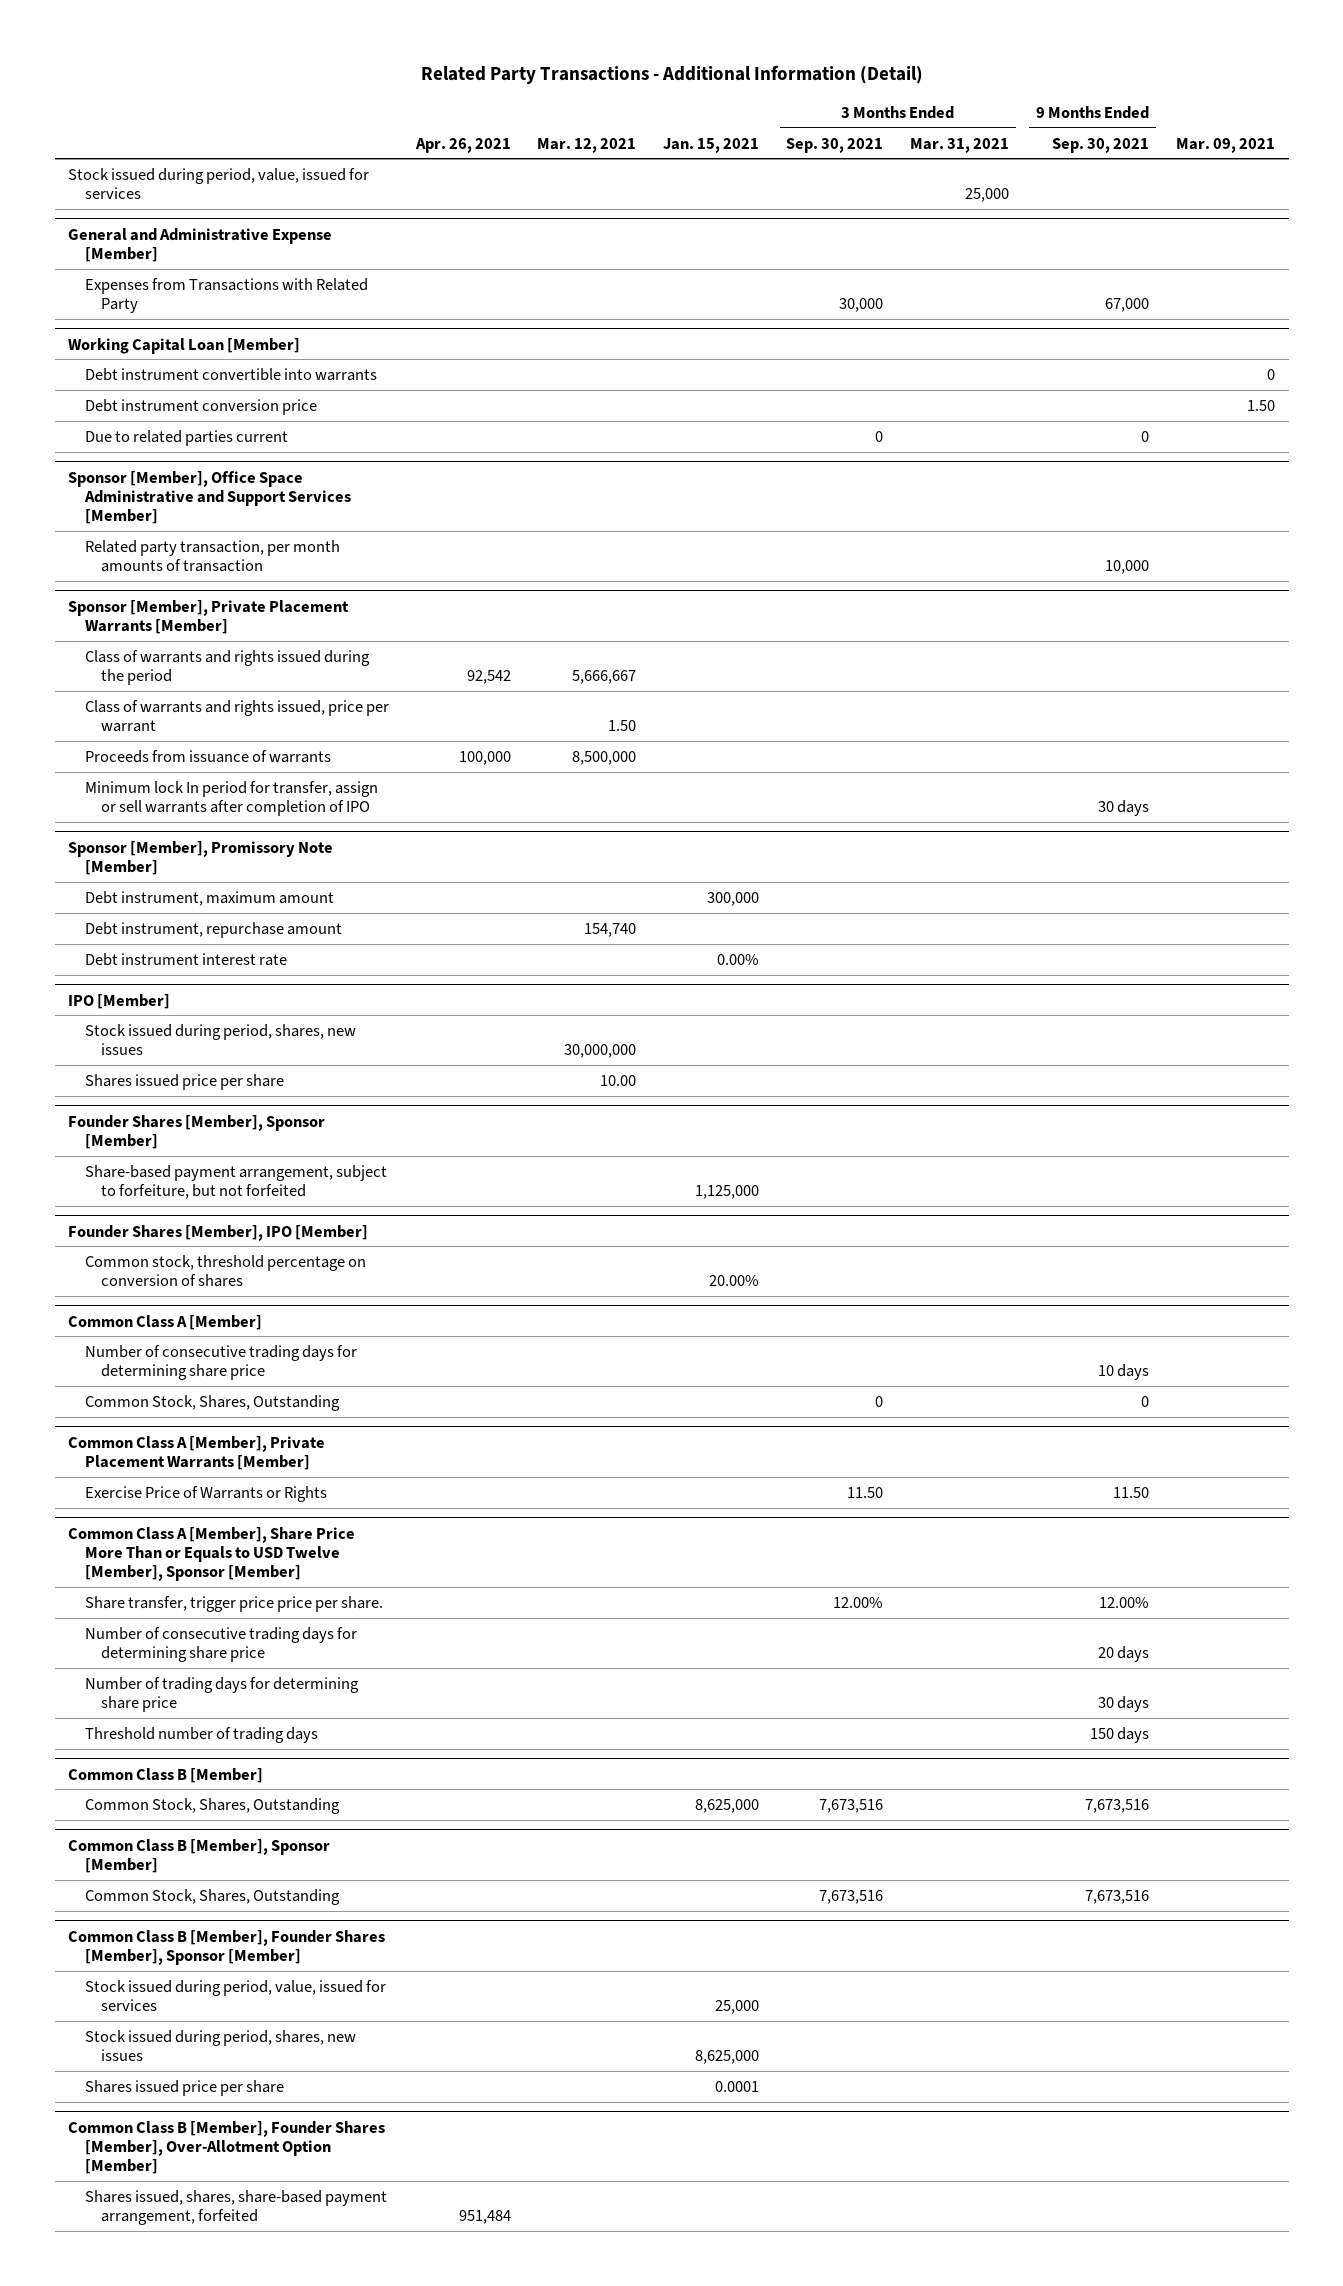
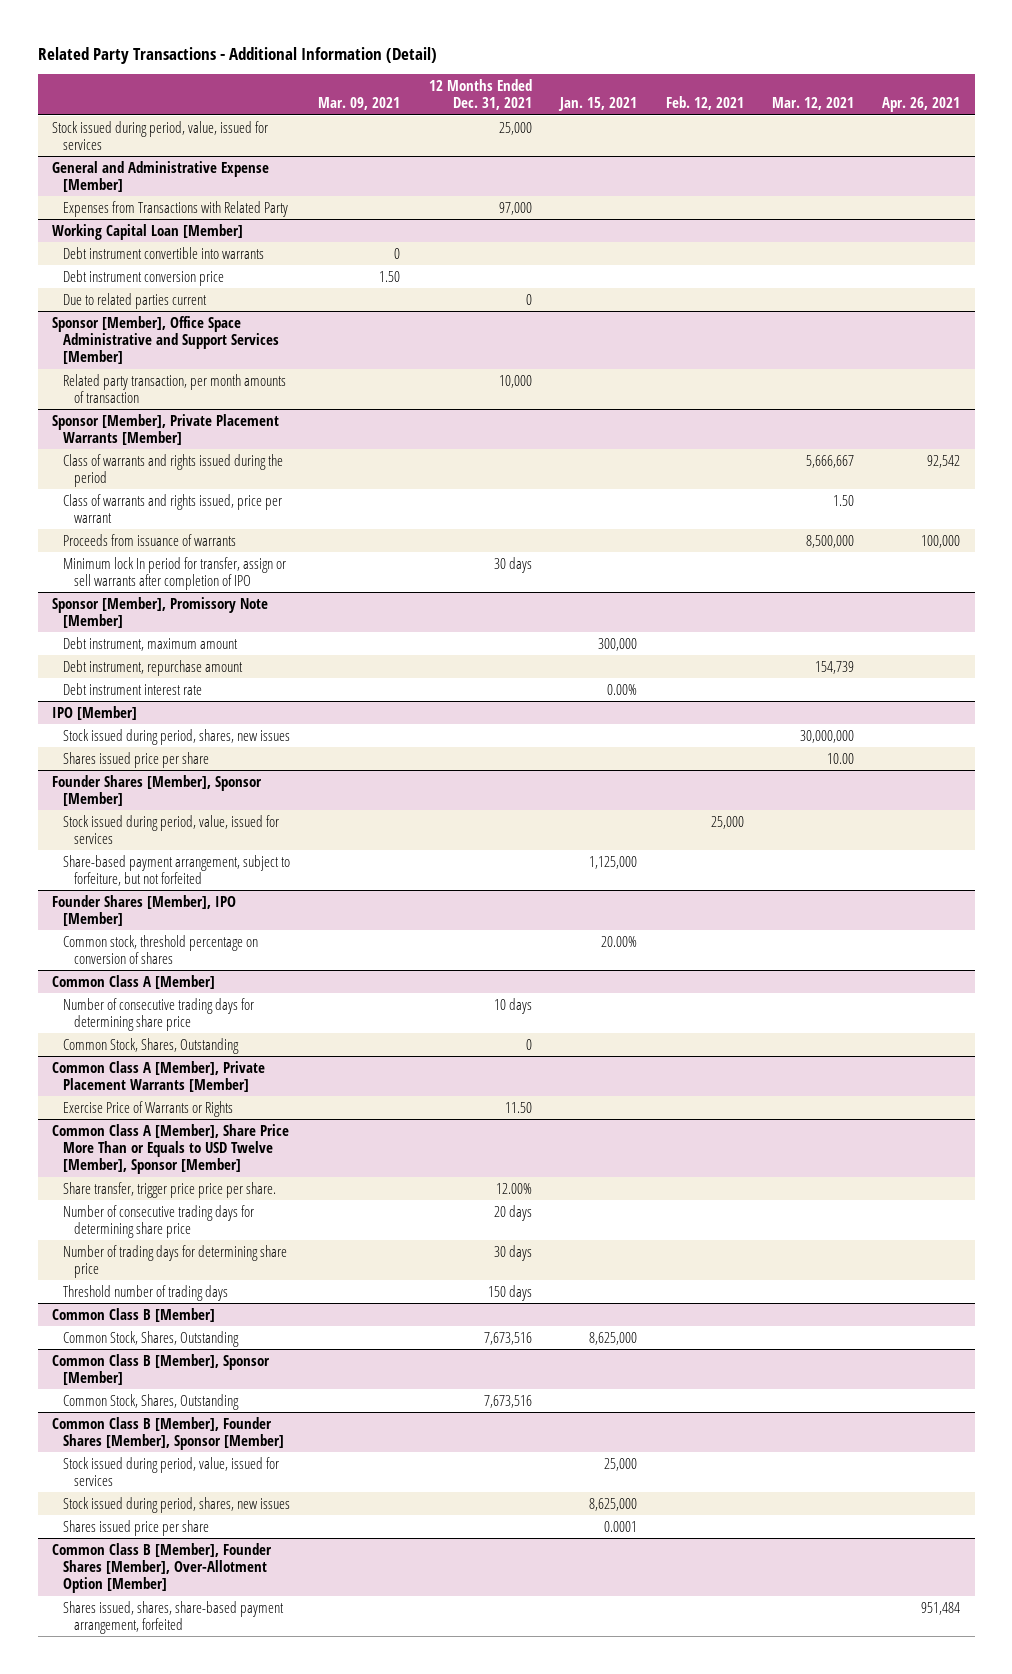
- | Apr. 26, 2021 | Mar. 12, 2021 | Jan. 15, 2021 | 3 Months Ended Sep. 30, 2021 | 3 Months Ended Mar. 31, 2021 | 9 Months Ended Sep. 30, 2021 | Mar. 09, 2021
+ | Mar. 09, 2021 | 12 Months Ended Dec. 31, 2021 | Jan. 15, 2021 | Feb. 12, 2021 | Mar. 12, 2021 | Apr. 26, 2021
@ Sponsor [Member], Promissory Note [Member]
- Debt instrument, repurchase amount | | 154,740 | | | | |
+ Debt instrument, repurchase amount | | | | | 154,739 |
@ Founder Shares [Member], Sponsor [Member]
+ Stock issued during period, value, issued for services | | | | 25,000 | |

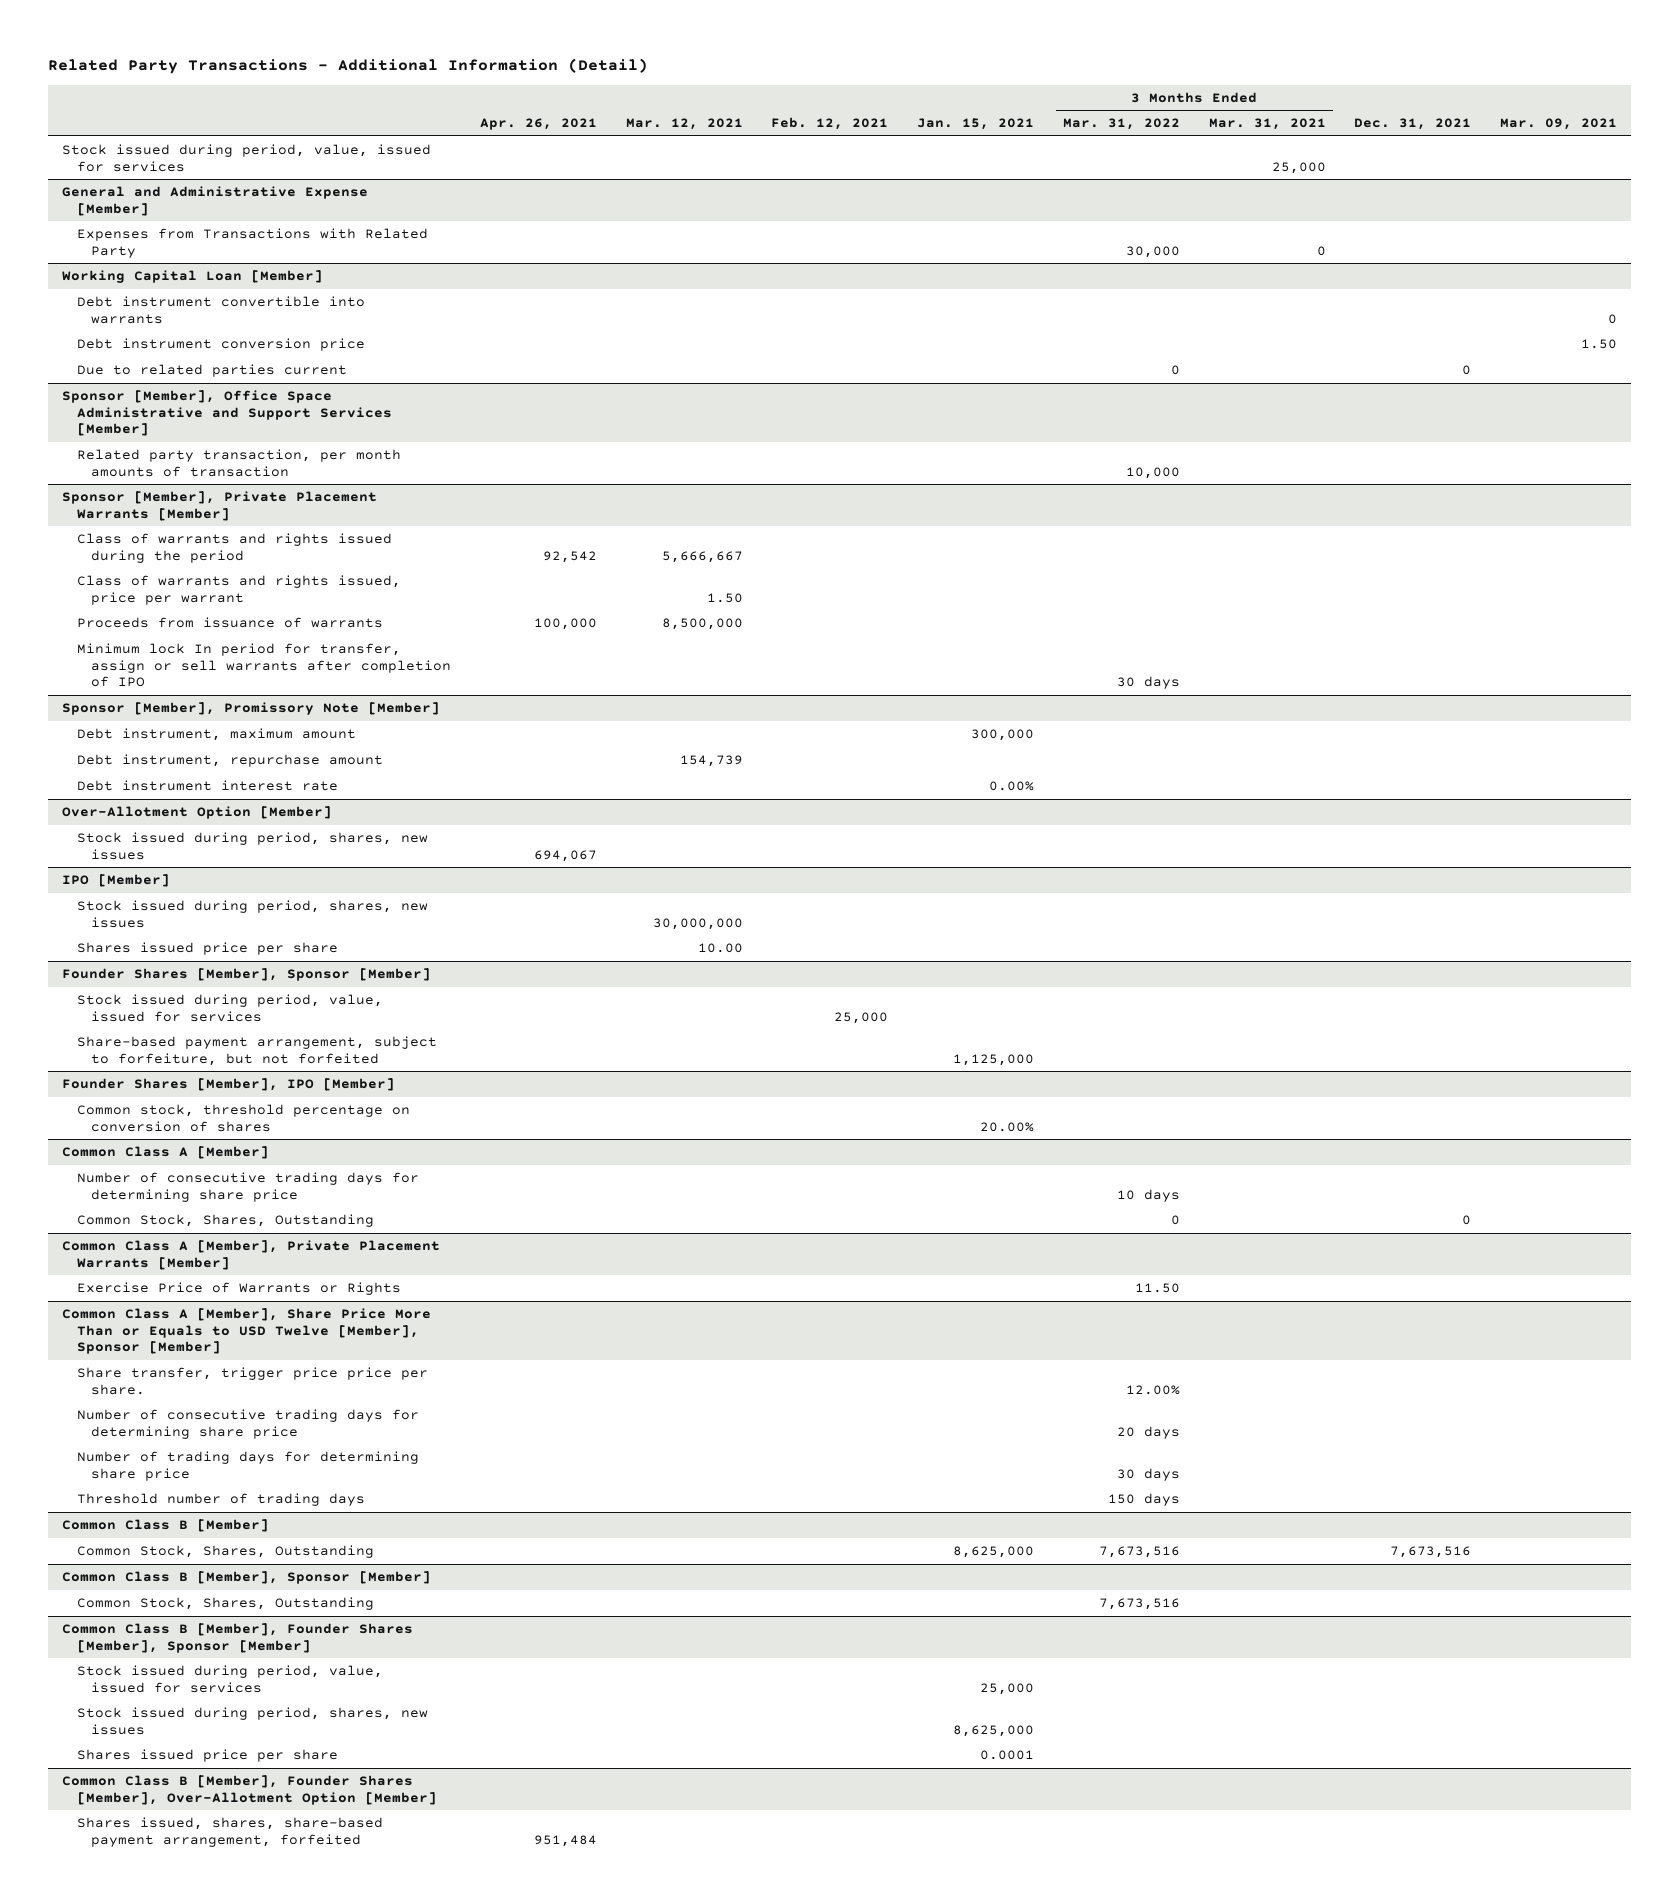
- | Mar. 09, 2021 | 12 Months Ended Dec. 31, 2021 | Jan. 15, 2021 | Feb. 12, 2021 | Mar. 12, 2021 | Apr. 26, 2021
+ | Apr. 26, 2021 | Mar. 12, 2021 | Feb. 12, 2021 | Jan. 15, 2021 | 3 Months Ended Mar. 31, 2022 | 3 Months Ended Mar. 31, 2021 | Dec. 31, 2021 | Mar. 09, 2021
+ Over-Allotment Option [Member]
+ Stock issued during period, shares, new issues | 694,067 | | | | | | |

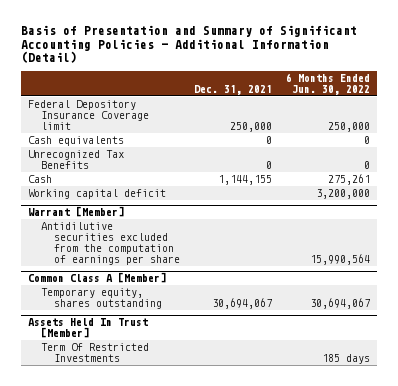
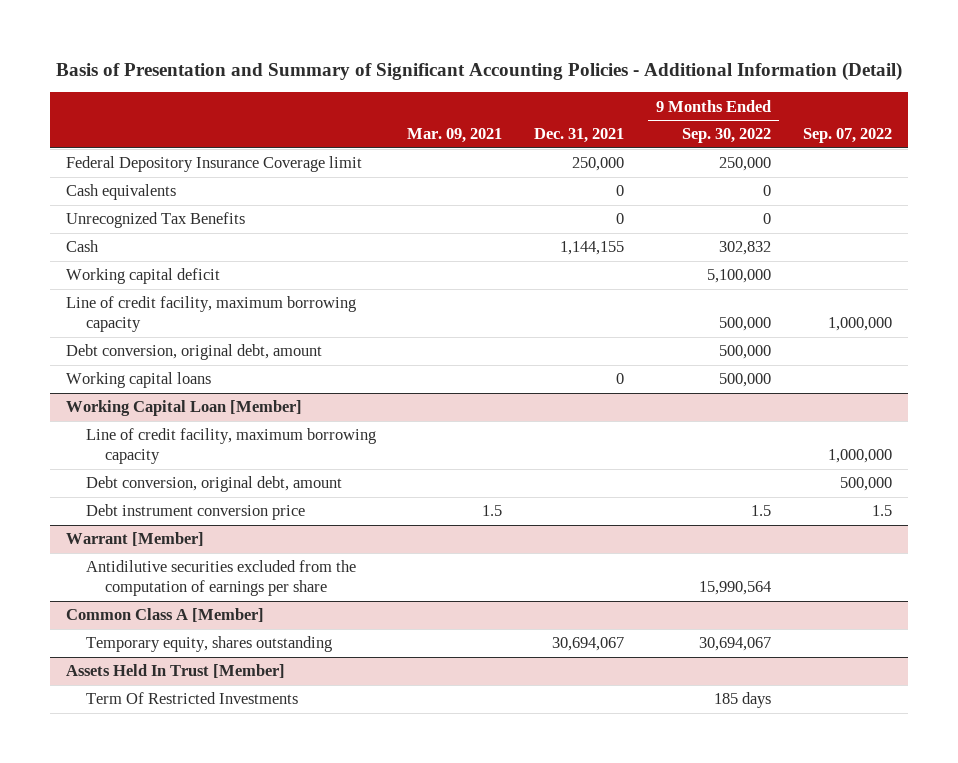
- | Dec. 31, 2021 | 6 Months Ended Jun. 30, 2022
+ | Mar. 09, 2021 | Dec. 31, 2021 | 9 Months Ended Sep. 30, 2022 | Sep. 07, 2022
+ Line of credit facility, maximum borrowing capacity | | | 500,000 | 1,000,000
+ Debt conversion, original debt, amount | | | 500,000 |
+ Working capital loans | | 0 | 500,000 |
+ Working Capital Loan [Member]
+ Line of credit facility, maximum borrowing capacity | | | | 1,000,000
+ Debt conversion, original debt, amount | | | | 500,000
+ Debt instrument conversion price | 1.5 | | 1.5 | 1.5

